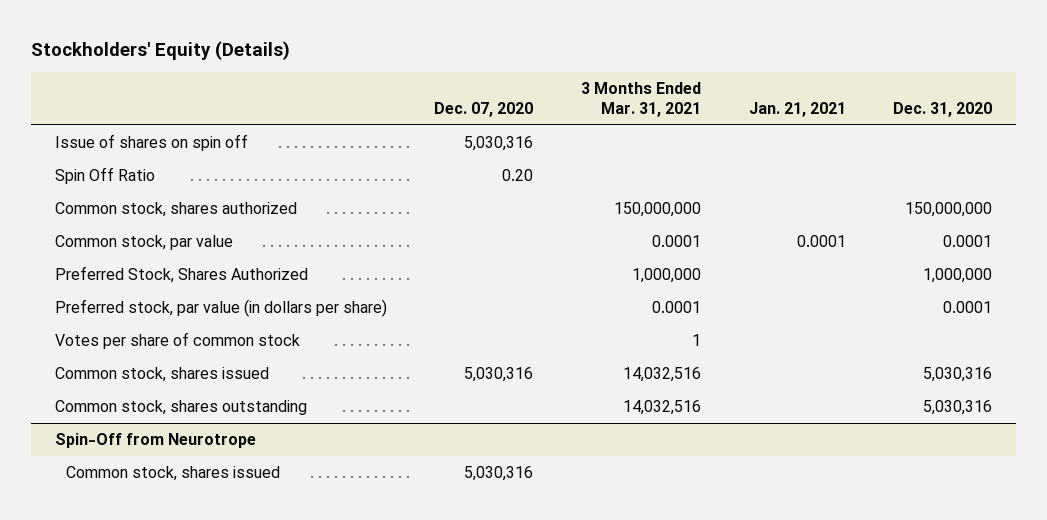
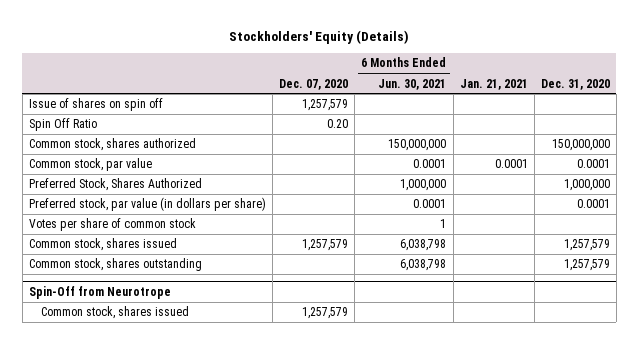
- | Dec. 07, 2020 | 3 Months Ended Mar. 31, 2021 | Jan. 21, 2021 | Dec. 31, 2020
+ | Dec. 07, 2020 | 6 Months Ended Jun. 30, 2021 | Jan. 21, 2021 | Dec. 31, 2020
- Issue of shares on spin off | 5,030,316 | | |
+ Issue of shares on spin off | 1,257,579 | | |
- Common stock, shares issued | 5,030,316 | 14,032,516 | | 5,030,316
- Common stock, shares outstanding | | 14,032,516 | | 5,030,316
+ Common stock, shares issued | 1,257,579 | 6,038,798 | | 1,257,579
+ Common stock, shares outstanding | | 6,038,798 | | 1,257,579
@ Spin-Off from Neurotrope
- Common stock, shares issued | 5,030,316 | | |
+ Common stock, shares issued | 1,257,579 | | |

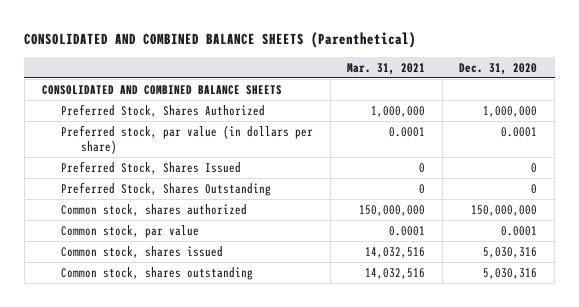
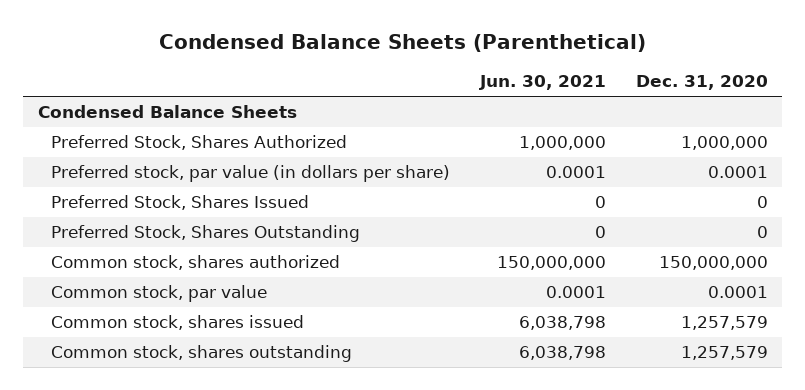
- CONSOLIDATED AND COMBINED BALANCE SHEETS (Parenthetical)
+ Condensed Balance Sheets (Parenthetical)
- | Mar. 31, 2021 | Dec. 31, 2020
+ | Jun. 30, 2021 | Dec. 31, 2020
- CONSOLIDATED AND COMBINED BALANCE SHEETS
+ Condensed Balance Sheets
- Common stock, shares issued | 14,032,516 | 5,030,316
- Common stock, shares outstanding | 14,032,516 | 5,030,316
+ Common stock, shares issued | 6,038,798 | 1,257,579
+ Common stock, shares outstanding | 6,038,798 | 1,257,579

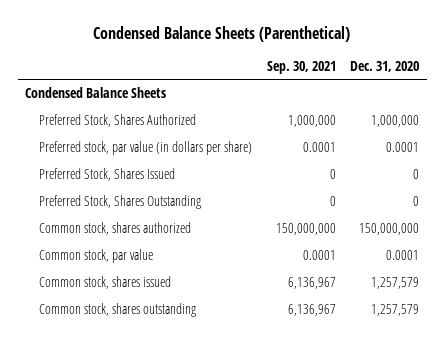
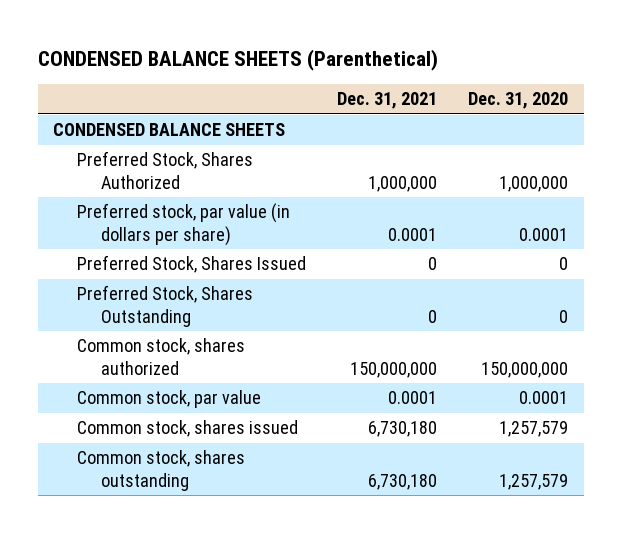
- Condensed Balance Sheets (Parenthetical)
+ CONDENSED BALANCE SHEETS (Parenthetical)
- | Sep. 30, 2021 | Dec. 31, 2020
+ | Dec. 31, 2021 | Dec. 31, 2020
- Condensed Balance Sheets
+ CONDENSED BALANCE SHEETS

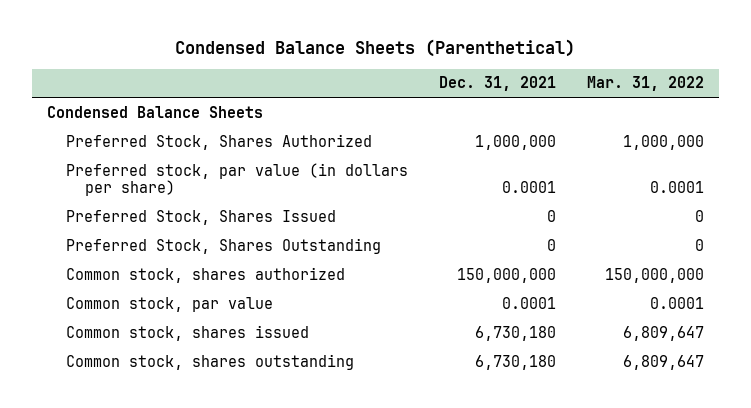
- CONDENSED BALANCE SHEETS (Parenthetical)
+ Condensed Balance Sheets (Parenthetical)
- | Dec. 31, 2021 | Dec. 31, 2020
+ | Dec. 31, 2021 | Mar. 31, 2022
- CONDENSED BALANCE SHEETS
+ Condensed Balance Sheets

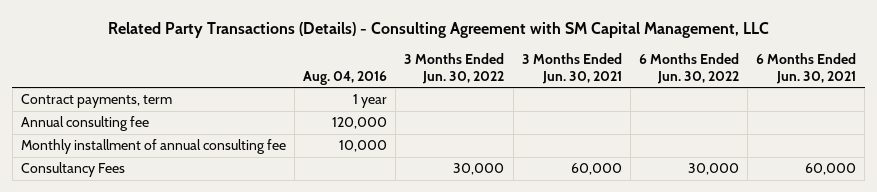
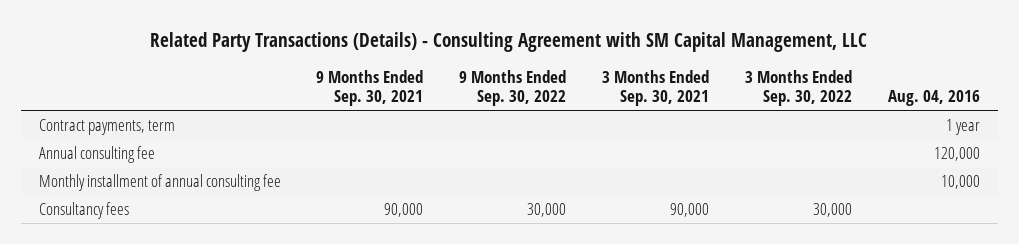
- | Aug. 04, 2016 | 3 Months Ended Jun. 30, 2022 | 3 Months Ended Jun. 30, 2021 | 6 Months Ended Jun. 30, 2022 | 6 Months Ended Jun. 30, 2021
+ | 9 Months Ended Sep. 30, 2021 | 9 Months Ended Sep. 30, 2022 | 3 Months Ended Sep. 30, 2021 | 3 Months Ended Sep. 30, 2022 | Aug. 04, 2016
- Consultancy Fees | | 30,000 | 60,000 | 30,000 | 60,000
+ Consultancy fees | 90,000 | 30,000 | 90,000 | 30,000 |

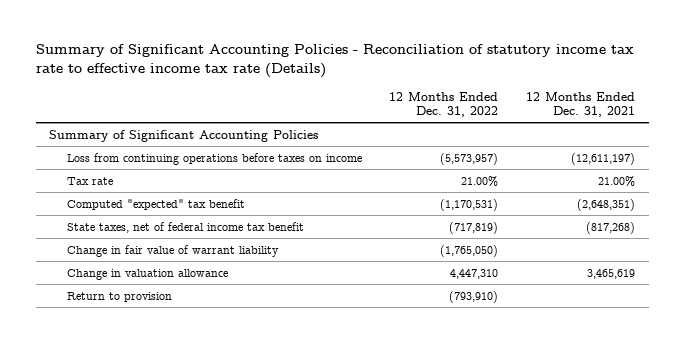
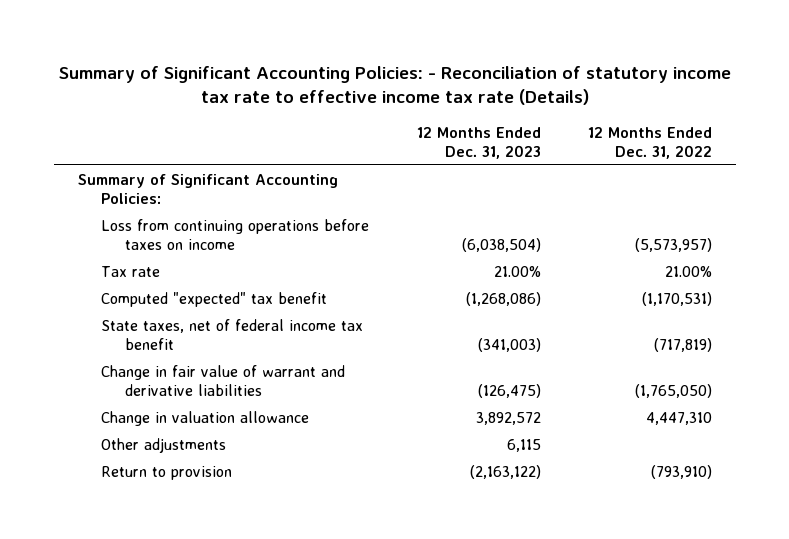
- Summary of Significant Accounting Policies - Reconciliation of statutory income tax rate to effective income tax rate (Details)
+ Summary of Significant Accounting Policies: - Reconciliation of statutory income tax rate to effective income tax rate (Details)
- | 12 Months Ended Dec. 31, 2022 | 12 Months Ended Dec. 31, 2021
+ | 12 Months Ended Dec. 31, 2023 | 12 Months Ended Dec. 31, 2022
- Summary of Significant Accounting Policies
+ Summary of Significant Accounting Policies:
- Change in fair value of warrant liability | (1,765,050) |
+ Change in fair value of warrant and derivative liabilities | (126,475) | (1,765,050)
+ Other adjustments | 6,115 |

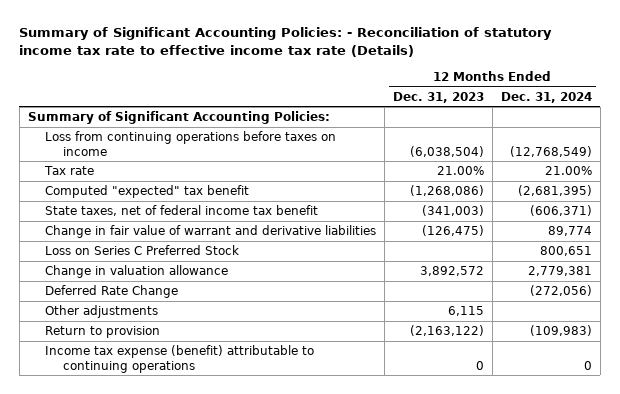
- | 12 Months Ended Dec. 31, 2023 | 12 Months Ended Dec. 31, 2022
+ | 12 Months Ended Dec. 31, 2023 | 12 Months Ended Dec. 31, 2024
+ Loss on Series C Preferred Stock | | 800,651
+ Deferred Rate Change | | (272,056)
+ Income tax expense (benefit) attributable to continuing operations | 0 | 0

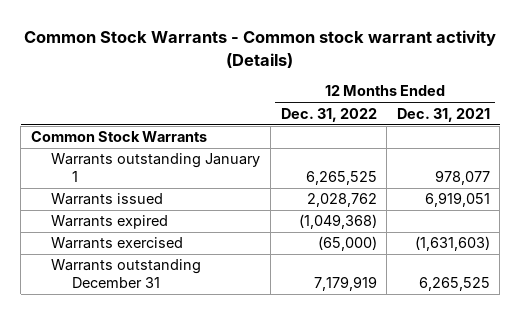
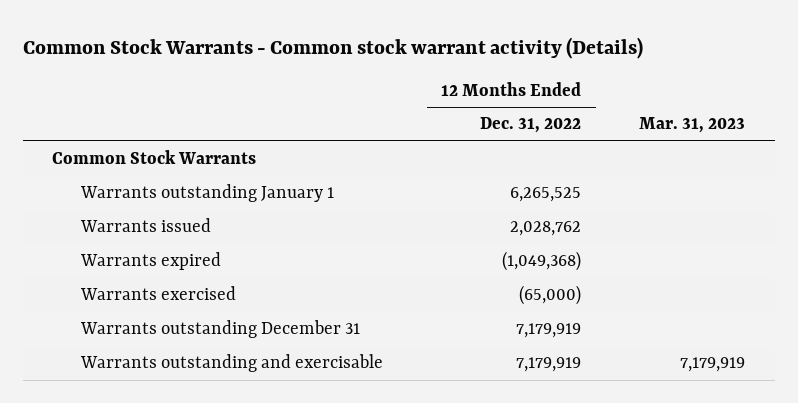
- | 12 Months Ended Dec. 31, 2022 | 12 Months Ended Dec. 31, 2021
+ | 12 Months Ended Dec. 31, 2022 | Mar. 31, 2023
+ Warrants outstanding and exercisable | 7,179,919 | 7,179,919

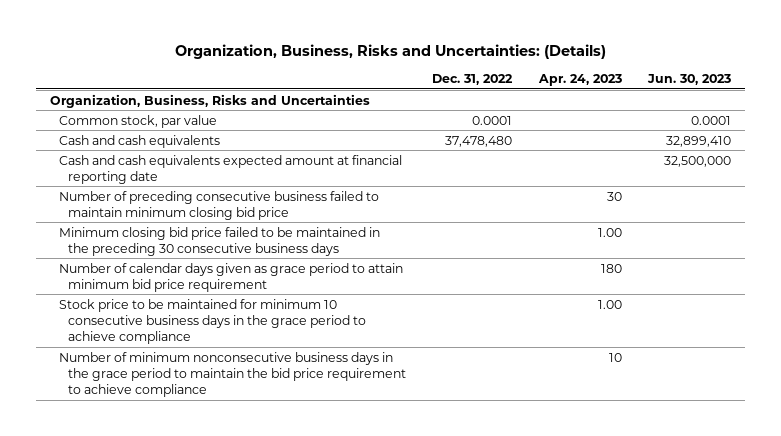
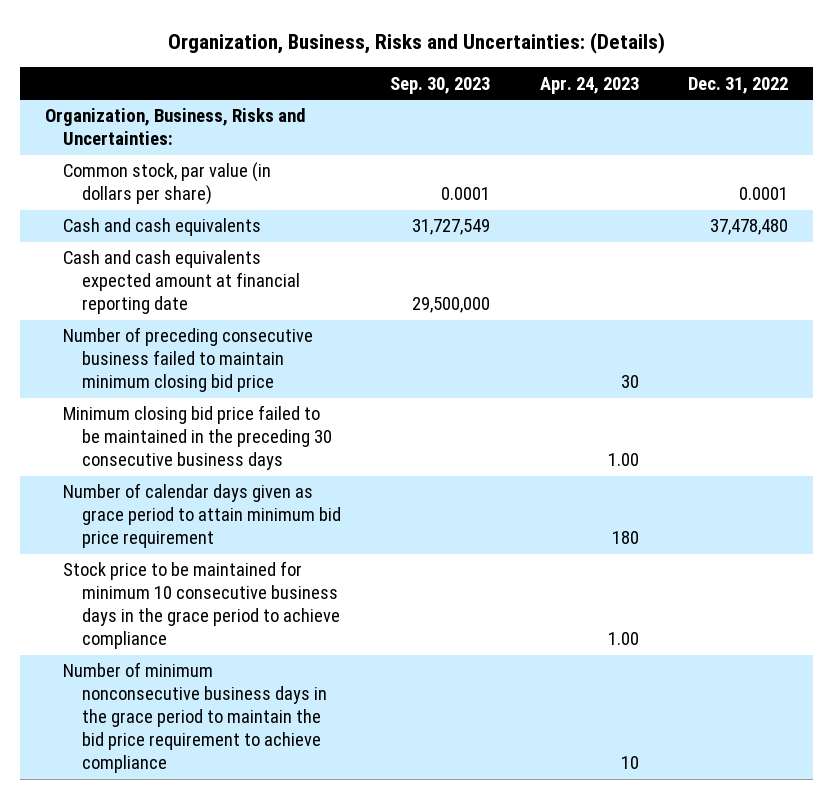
- | Dec. 31, 2022 | Apr. 24, 2023 | Jun. 30, 2023
+ | Sep. 30, 2023 | Apr. 24, 2023 | Dec. 31, 2022
- Organization, Business, Risks and Uncertainties
- Common stock, par value | 0.0001 | | 0.0001
+ Organization, Business, Risks and Uncertainties:
+ Common stock, par value (in dollars per share) | 0.0001 | | 0.0001

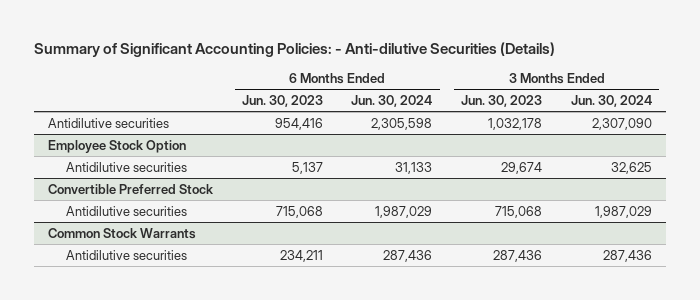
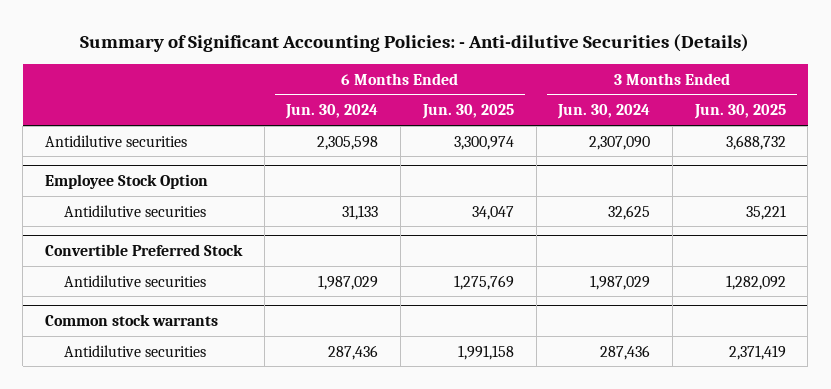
- | 6 Months Ended Jun. 30, 2023 | 6 Months Ended Jun. 30, 2024 | 3 Months Ended Jun. 30, 2023 | 3 Months Ended Jun. 30, 2024
+ | 6 Months Ended Jun. 30, 2024 | 6 Months Ended Jun. 30, 2025 | 3 Months Ended Jun. 30, 2024 | 3 Months Ended Jun. 30, 2025
- Common Stock Warrants
+ Common stock warrants

